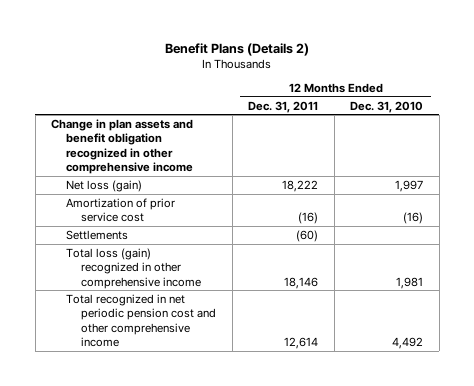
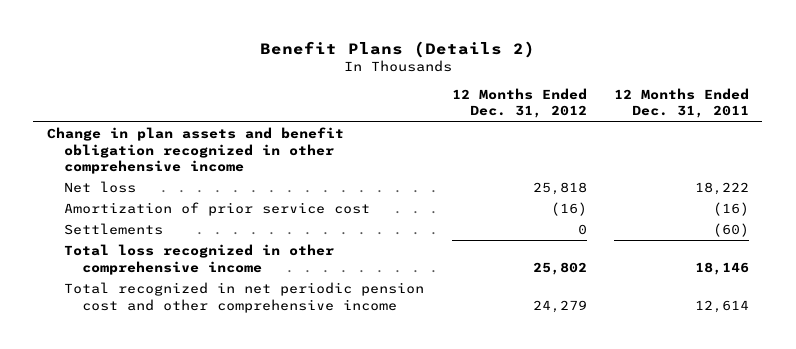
- | 12 Months Ended Dec. 31, 2011 | 12 Months Ended Dec. 31, 2010
+ | 12 Months Ended Dec. 31, 2012 | 12 Months Ended Dec. 31, 2011
- Net loss (gain) | 18,222 | 1,997
+ Net loss | 25,818 | 18,222
- Total loss (gain) recognized in other comprehensive income | 18,146 | 1,981
+ Total loss recognized in other comprehensive income | 25,802 | 18,146

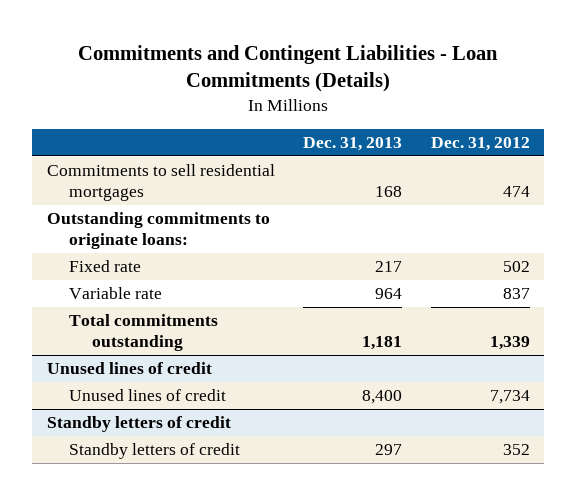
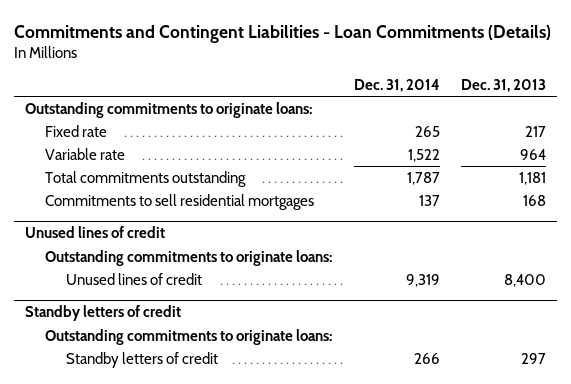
- | Dec. 31, 2013 | Dec. 31, 2012
+ | Dec. 31, 2014 | Dec. 31, 2013
moved down: Commitments to sell residential mortgages | 137 | 168
@ Unused lines of credit
+ Outstanding commitments to originate loans:
@ Standby letters of credit
+ Outstanding commitments to originate loans:

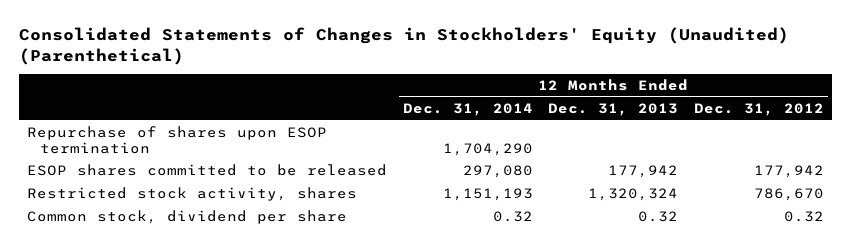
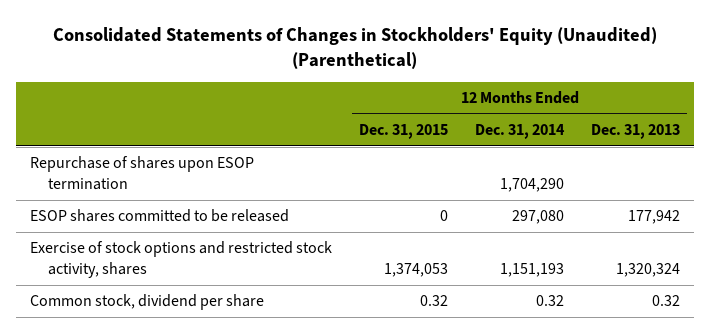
- | 12 Months Ended Dec. 31, 2014 | 12 Months Ended Dec. 31, 2013 | 12 Months Ended Dec. 31, 2012
+ | 12 Months Ended Dec. 31, 2015 | 12 Months Ended Dec. 31, 2014 | 12 Months Ended Dec. 31, 2013
- Restricted stock activity, shares | 1,151,193 | 1,320,324 | 786,670
+ Exercise of stock options and restricted stock activity, shares | 1,374,053 | 1,151,193 | 1,320,324

